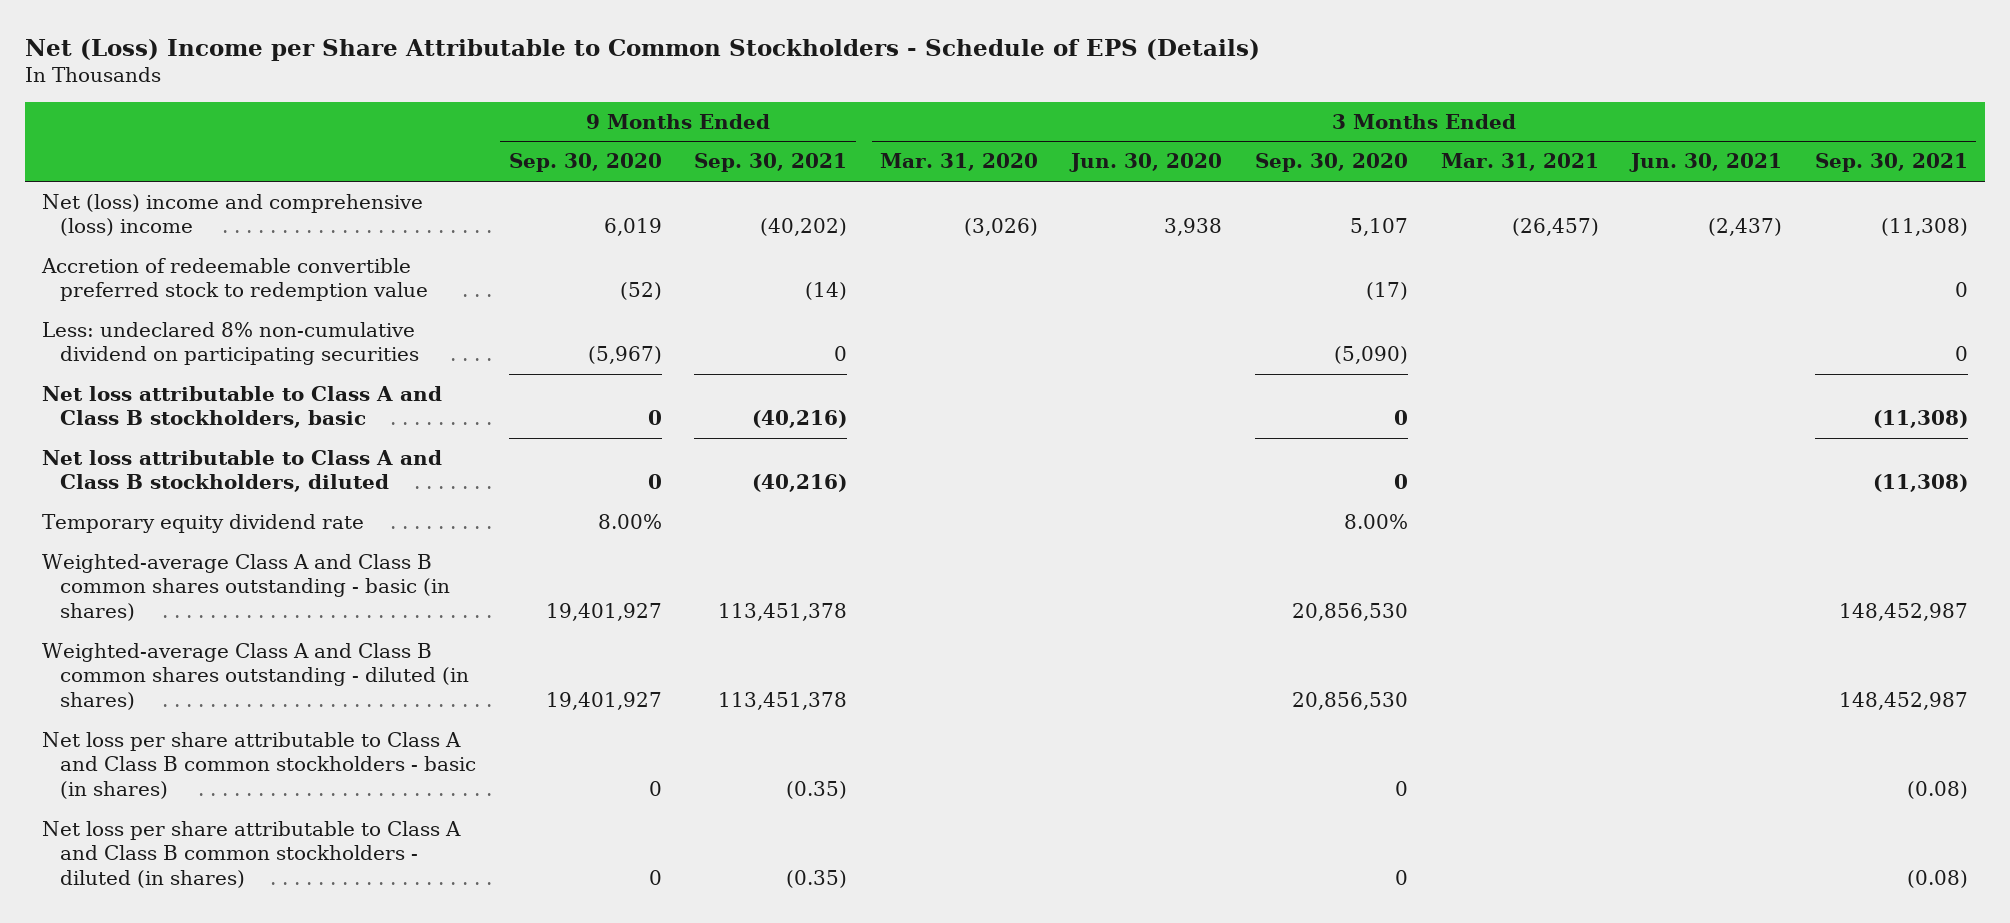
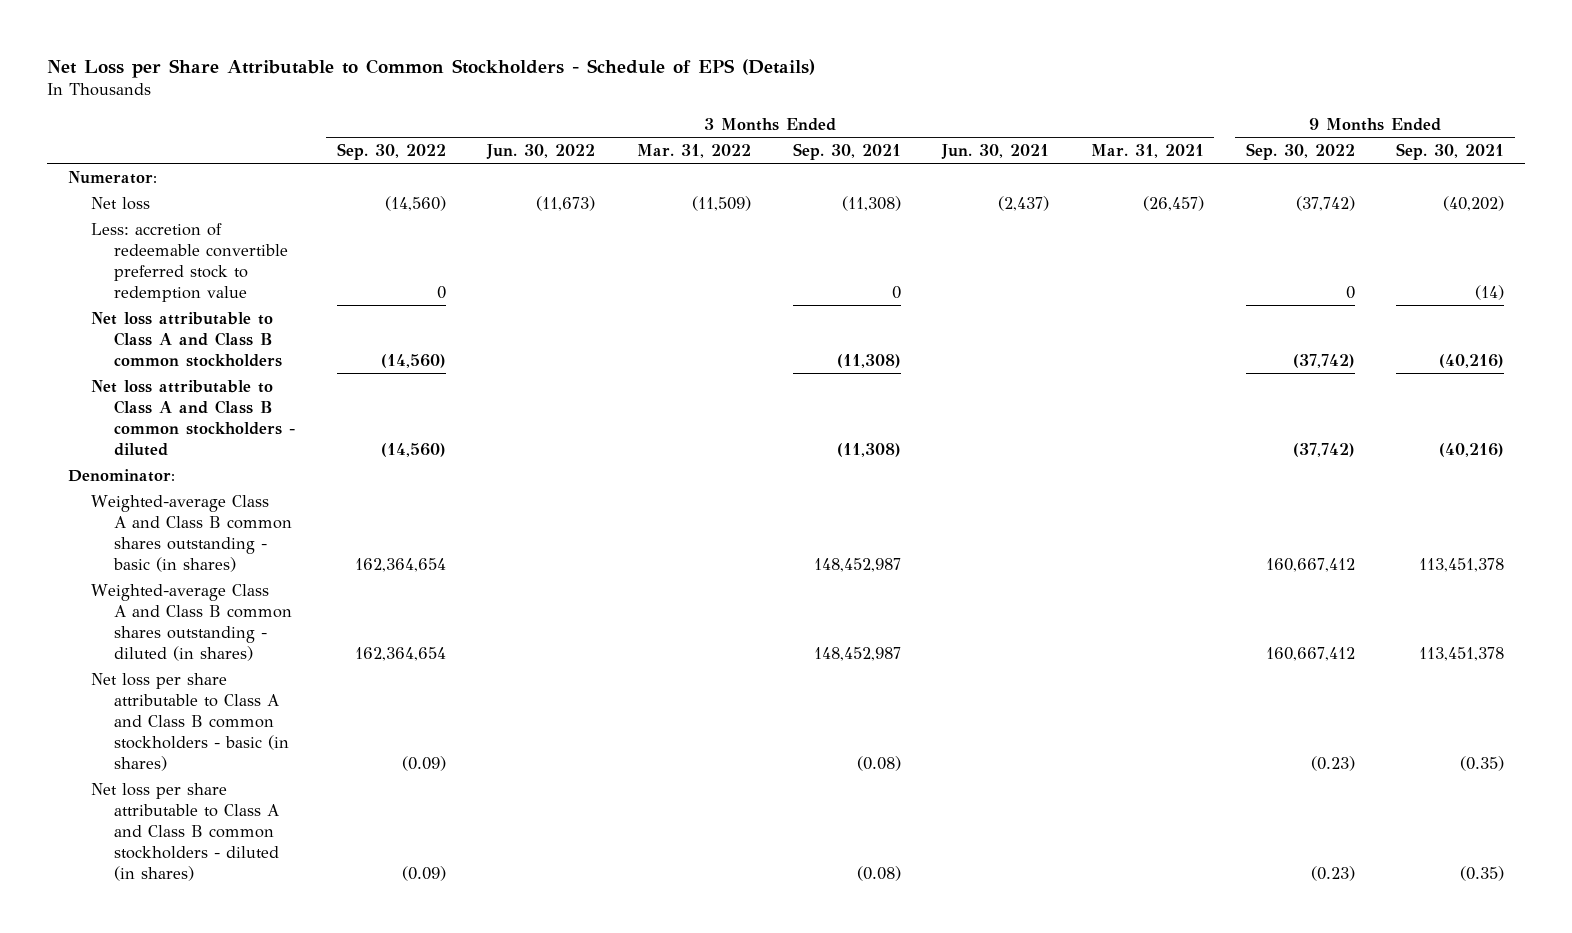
- Net (Loss) Income per Share Attributable to Common Stockholders - Schedule of EPS (Details)
+ Net Loss per Share Attributable to Common Stockholders - Schedule of EPS (Details)
- | 9 Months Ended Sep. 30, 2020 | 9 Months Ended Sep. 30, 2021 | 3 Months Ended Mar. 31, 2020 | 3 Months Ended Jun. 30, 2020 | 3 Months Ended Sep. 30, 2020 | 3 Months Ended Mar. 31, 2021 | 3 Months Ended Jun. 30, 2021 | 3 Months Ended Sep. 30, 2021
+ | 3 Months Ended Sep. 30, 2022 | 3 Months Ended Jun. 30, 2022 | 3 Months Ended Mar. 31, 2022 | 3 Months Ended Sep. 30, 2021 | 3 Months Ended Jun. 30, 2021 | 3 Months Ended Mar. 31, 2021 | 9 Months Ended Sep. 30, 2022 | 9 Months Ended Sep. 30, 2021
- Net (loss) income and comprehensive (loss) income | 6,019 | (40,202) | (3,026) | 3,938 | 5,107 | (26,457) | (2,437) | (11,308)
- Accretion of redeemable convertible preferred stock to redemption value | (52) | (14) | | | (17) | | | 0
- Less: undeclared 8% non-cumulative dividend on participating securities | (5,967) | 0 | | | (5,090) | | | 0
- Net loss attributable to Class A and Class B stockholders, basic | 0 | (40,216) | | | 0 | | | (11,308)
- Net loss attributable to Class A and Class B stockholders, diluted | 0 | (40,216) | | | 0 | | | (11,308)
- Temporary equity dividend rate | 8.00% | | | | 8.00% | | |
+ Numerator:
+ Net loss | (14,560) | (11,673) | (11,509) | (11,308) | (2,437) | (26,457) | (37,742) | (40,202)
+ Less: accretion of redeemable convertible preferred stock to redemption value | 0 | | | 0 | | | 0 | (14)
+ Net loss attributable to Class A and Class B common stockholders | (14,560) | | | (11,308) | | | (37,742) | (40,216)
+ Net loss attributable to Class A and Class B common stockholders - diluted | (14,560) | | | (11,308) | | | (37,742) | (40,216)
+ Denominator:

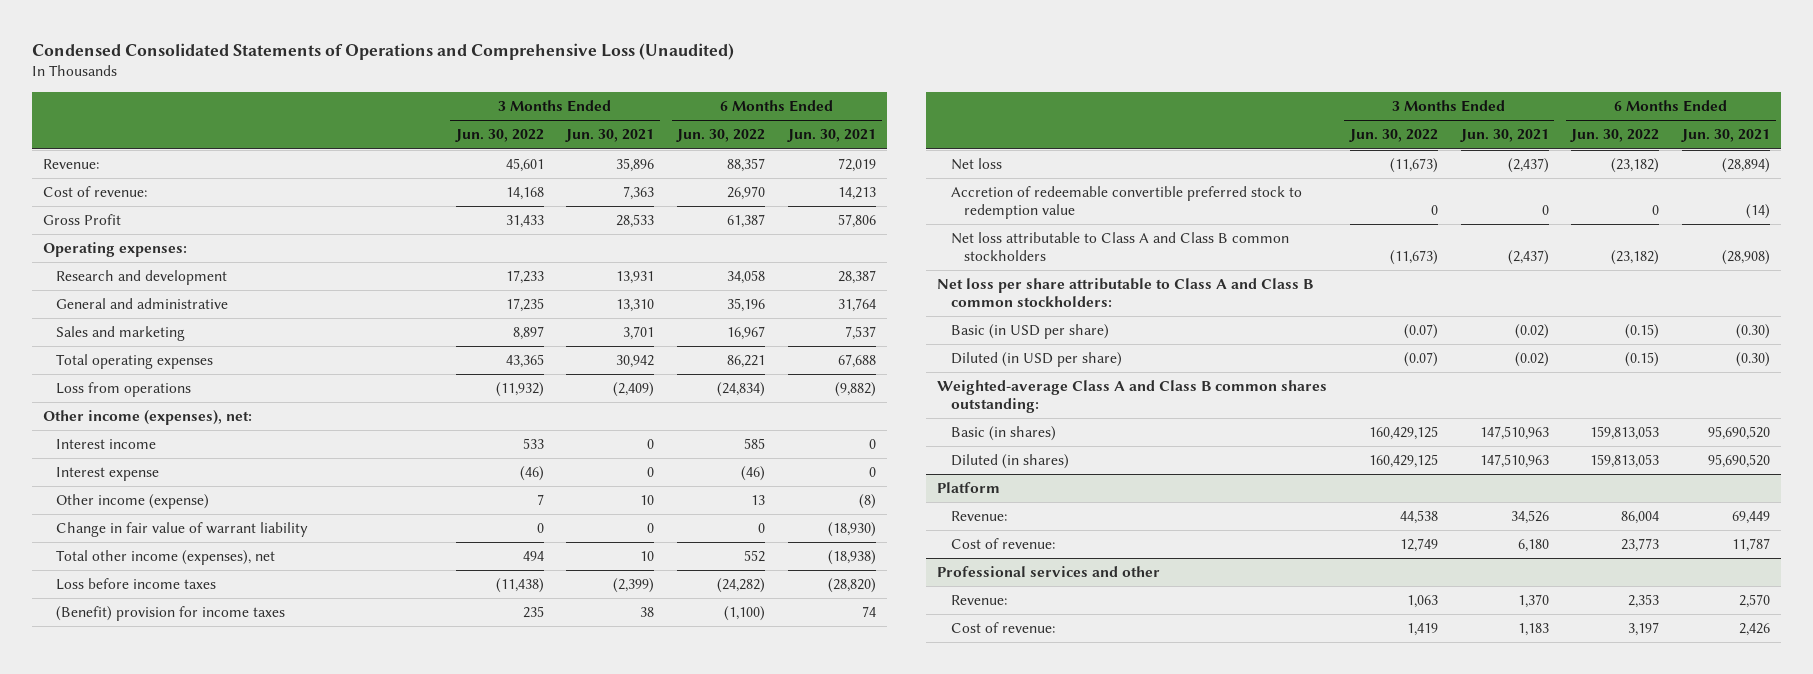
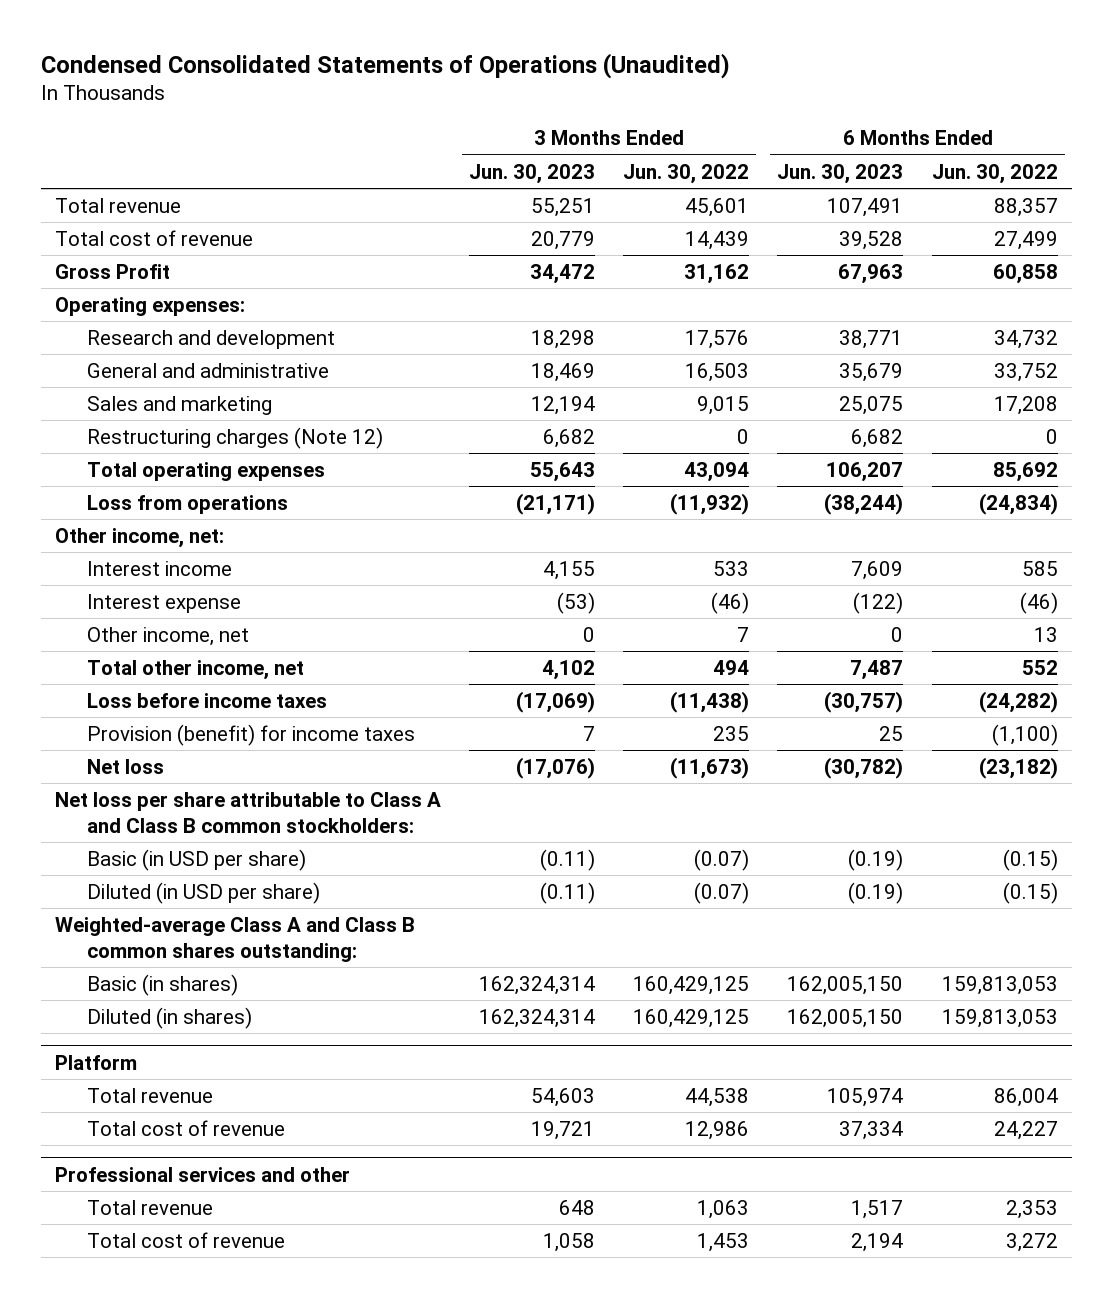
- Condensed Consolidated Statements of Operations and Comprehensive Loss (Unaudited)
+ Condensed Consolidated Statements of Operations (Unaudited)
- | 3 Months Ended Jun. 30, 2022 | 3 Months Ended Jun. 30, 2021 | 6 Months Ended Jun. 30, 2022 | 6 Months Ended Jun. 30, 2021
+ | 3 Months Ended Jun. 30, 2023 | 3 Months Ended Jun. 30, 2022 | 6 Months Ended Jun. 30, 2023 | 6 Months Ended Jun. 30, 2022
- Revenue: | 45,601 | 35,896 | 88,357 | 72,019
- Cost of revenue: | 14,168 | 7,363 | 26,970 | 14,213
- Gross Profit | 31,433 | 28,533 | 61,387 | 57,806
+ Total revenue | 55,251 | 45,601 | 107,491 | 88,357
+ Total cost of revenue | 20,779 | 14,439 | 39,528 | 27,499
+ Gross Profit | 34,472 | 31,162 | 67,963 | 60,858
- Research and development | 17,233 | 13,931 | 34,058 | 28,387
- General and administrative | 17,235 | 13,310 | 35,196 | 31,764
- Sales and marketing | 8,897 | 3,701 | 16,967 | 7,537
- Total operating expenses | 43,365 | 30,942 | 86,221 | 67,688
+ Research and development | 18,298 | 17,576 | 38,771 | 34,732
+ General and administrative | 18,469 | 16,503 | 35,679 | 33,752
+ Sales and marketing | 12,194 | 9,015 | 25,075 | 17,208
+ Restructuring charges (Note 12) | 6,682 | 0 | 6,682 | 0
+ Total operating expenses | 55,643 | 43,094 | 106,207 | 85,692
- Other income (expenses), net:
+ Other income, net:
- Other income (expense) | 7 | 10 | 13 | (8)
- Change in fair value of warrant liability | 0 | 0 | 0 | (18,930)
- Total other income (expenses), net | 494 | 10 | 552 | (18,938)
+ Other income, net | 0 | 7 | 0 | 13
+ Total other income, net | 4,102 | 494 | 7,487 | 552
- (Benefit) provision for income taxes | 235 | 38 | (1,100) | 74
+ Provision (benefit) for income taxes | 7 | 235 | 25 | (1,100)
- Accretion of redeemable convertible preferred stock to redemption value | 0 | 0 | 0 | (14)
- Net loss attributable to Class A and Class B common stockholders | (11,673) | (2,437) | (23,182) | (28,908)
@ Platform
- Revenue: | 44,538 | 34,526 | 86,004 | 69,449
- Cost of revenue: | 12,749 | 6,180 | 23,773 | 11,787
+ Total revenue | 54,603 | 44,538 | 105,974 | 86,004
+ Total cost of revenue | 19,721 | 12,986 | 37,334 | 24,227
@ Professional services and other
- Revenue: | 1,063 | 1,370 | 2,353 | 2,570
- Cost of revenue: | 1,419 | 1,183 | 3,197 | 2,426
+ Total revenue | 648 | 1,063 | 1,517 | 2,353
+ Total cost of revenue | 1,058 | 1,453 | 2,194 | 3,272

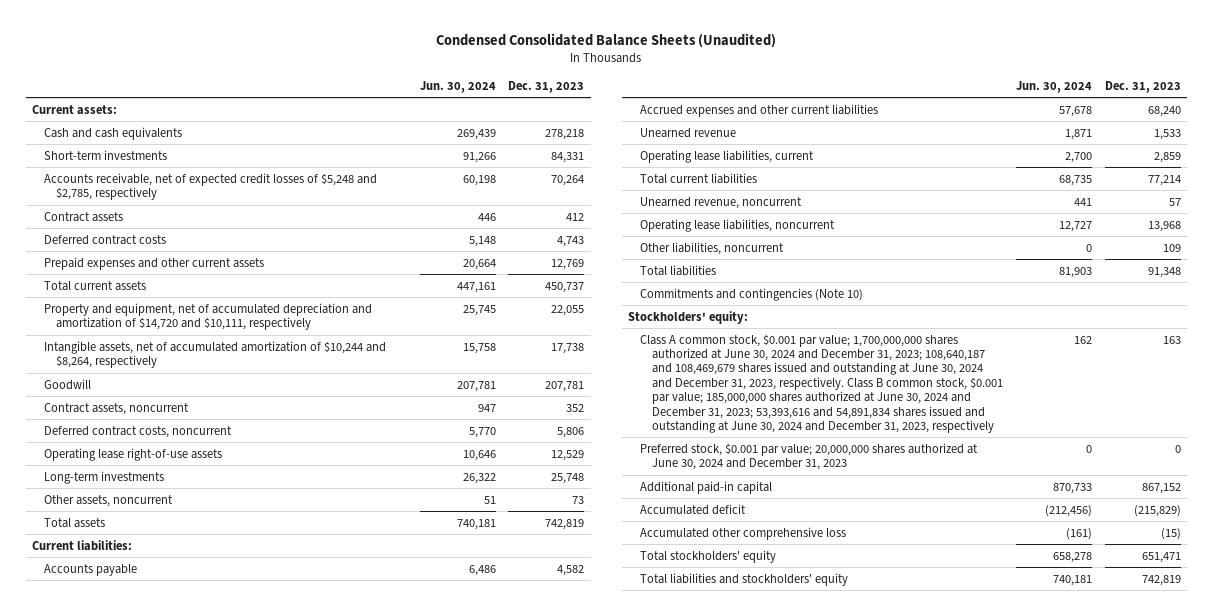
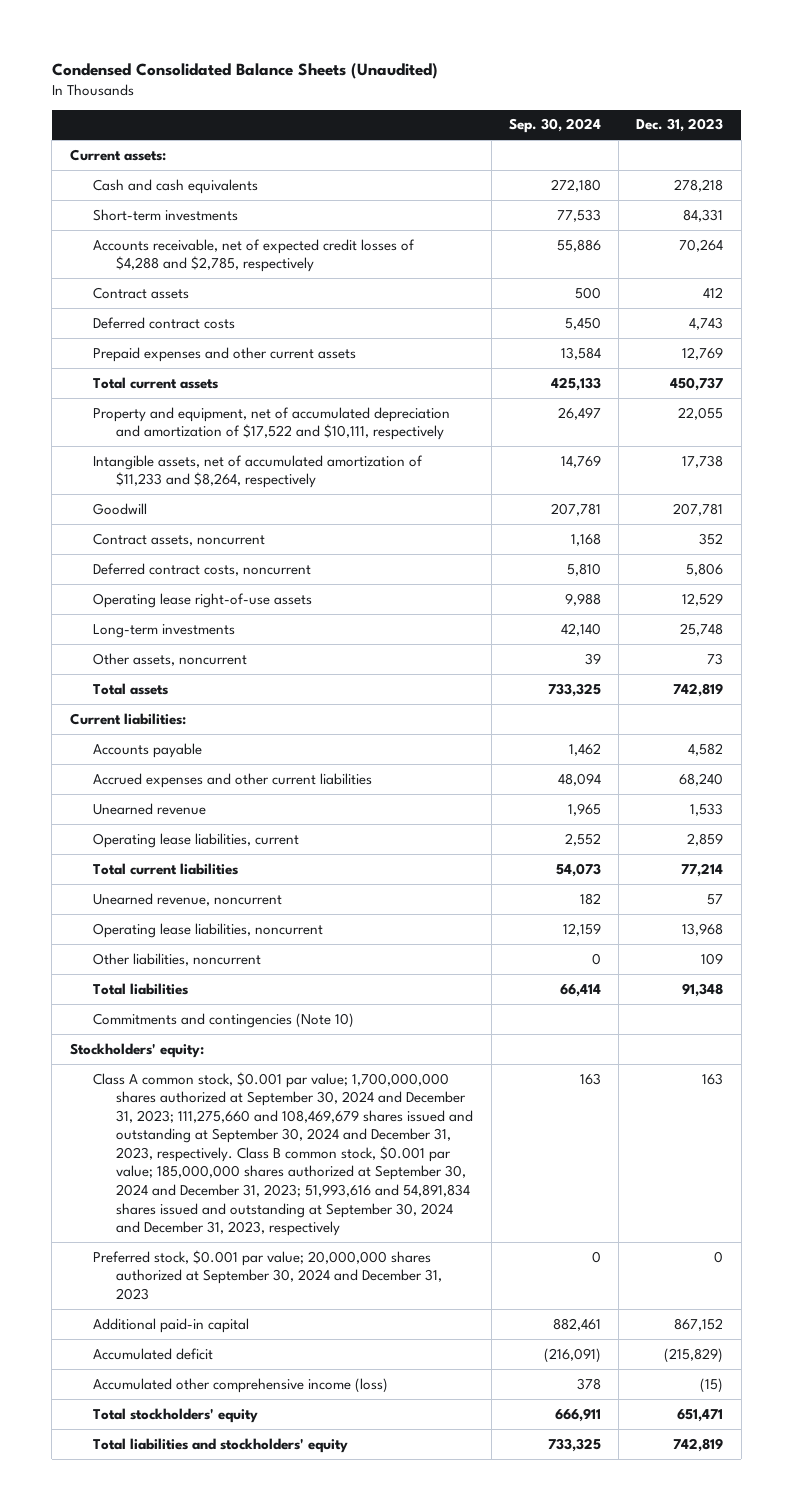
- | Jun. 30, 2024 | Dec. 31, 2023
+ | Sep. 30, 2024 | Dec. 31, 2023
- Accounts receivable, net of expected credit losses of $5,248 and $2,785, respectively | 60,198 | 70,264
+ Accounts receivable, net of expected credit losses of $4,288 and $2,785, respectively | 55,886 | 70,264
- Property and equipment, net of accumulated depreciation and amortization of $14,720 and $10,111, respectively | 25,745 | 22,055
- Intangible assets, net of accumulated amortization of $10,244 and $8,264, respectively | 15,758 | 17,738
+ Property and equipment, net of accumulated depreciation and amortization of $17,522 and $10,111, respectively | 26,497 | 22,055
+ Intangible assets, net of accumulated amortization of $11,233 and $8,264, respectively | 14,769 | 17,738
- Class A common stock, $0.001 par value; 1,700,000,000 shares authorized at June 30, 2024 and December 31, 2023; 108,640,187 and 108,469,679 shares issued and outstanding at June 30, 2024 and December 31, 2023, respectively. Class B common stock, $0.001 par value; 185,000,000 shares authorized at June 30, 2024 and December 31, 2023; 53,393,616 and 54,891,834 shares issued and outstanding at June 30, 2024 and December 31, 2023, respectively | 162 | 163
- Preferred stock, $0.001 par value; 20,000,000 shares authorized at June 30, 2024 and December 31, 2023 | 0 | 0
+ Class A common stock, $0.001 par value; 1,700,000,000 shares authorized at September 30, 2024 and December 31, 2023; 111,275,660 and 108,469,679 shares issued and outstanding at September 30, 2024 and December 31, 2023, respectively. Class B common stock, $0.001 par value; 185,000,000 shares authorized at September 30, 2024 and December 31, 2023; 51,993,616 and 54,891,834 shares issued and outstanding at September 30, 2024 and December 31, 2023, respectively | 163 | 163
+ Preferred stock, $0.001 par value; 20,000,000 shares authorized at September 30, 2024 and December 31, 2023 | 0 | 0
- Accumulated other comprehensive loss | (161) | (15)
+ Accumulated other comprehensive income (loss) | 378 | (15)

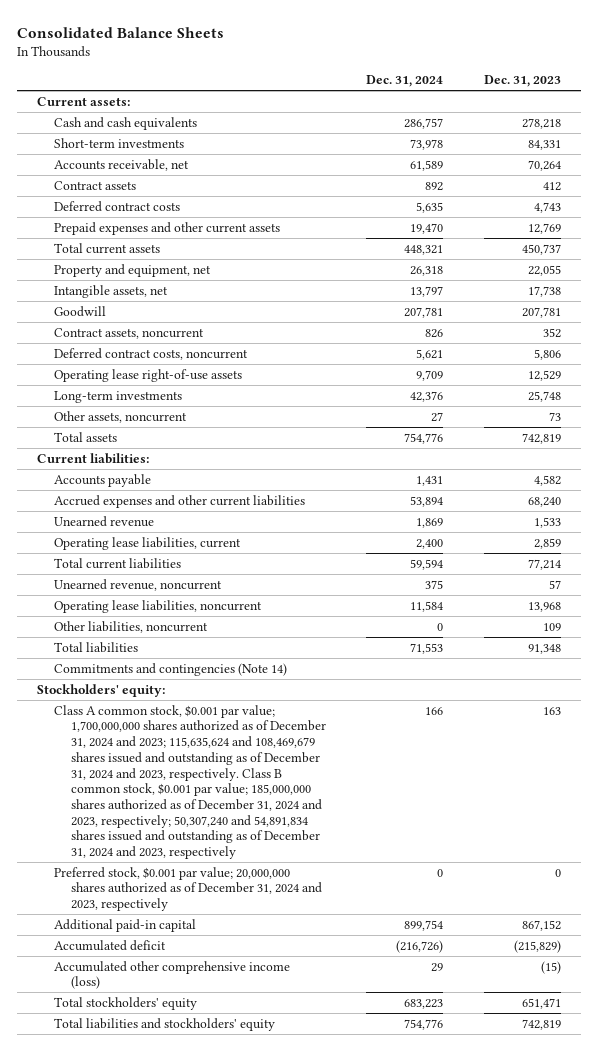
- Condensed Consolidated Balance Sheets (Unaudited)
+ Consolidated Balance Sheets
- | Sep. 30, 2024 | Dec. 31, 2023
+ | Dec. 31, 2024 | Dec. 31, 2023
- Accounts receivable, net of expected credit losses of $4,288 and $2,785, respectively | 55,886 | 70,264
+ Accounts receivable, net | 61,589 | 70,264
- Property and equipment, net of accumulated depreciation and amortization of $17,522 and $10,111, respectively | 26,497 | 22,055
- Intangible assets, net of accumulated amortization of $11,233 and $8,264, respectively | 14,769 | 17,738
+ Property and equipment, net | 26,318 | 22,055
+ Intangible assets, net | 13,797 | 17,738
- Commitments and contingencies (Note 10)
+ Commitments and contingencies (Note 14)
- Class A common stock, $0.001 par value; 1,700,000,000 shares authorized at September 30, 2024 and December 31, 2023; 111,275,660 and 108,469,679 shares issued and outstanding at September 30, 2024 and December 31, 2023, respectively. Class B common stock, $0.001 par value; 185,000,000 shares authorized at September 30, 2024 and December 31, 2023; 51,993,616 and 54,891,834 shares issued and outstanding at September 30, 2024 and December 31, 2023, respectively | 163 | 163
- Preferred stock, $0.001 par value; 20,000,000 shares authorized at September 30, 2024 and December 31, 2023 | 0 | 0
+ Class A common stock, $0.001 par value; 1,700,000,000 shares authorized as of December 31, 2024 and 2023; 115,635,624 and 108,469,679 shares issued and outstanding as of December 31, 2024 and 2023, respectively. Class B common stock, $0.001 par value; 185,000,000 shares authorized as of December 31, 2024 and 2023, respectively; 50,307,240 and 54,891,834 shares issued and outstanding as of December 31, 2024 and 2023, respectively | 166 | 163
+ Preferred stock, $0.001 par value; 20,000,000 shares authorized as of December 31, 2024 and 2023, respectively | 0 | 0

